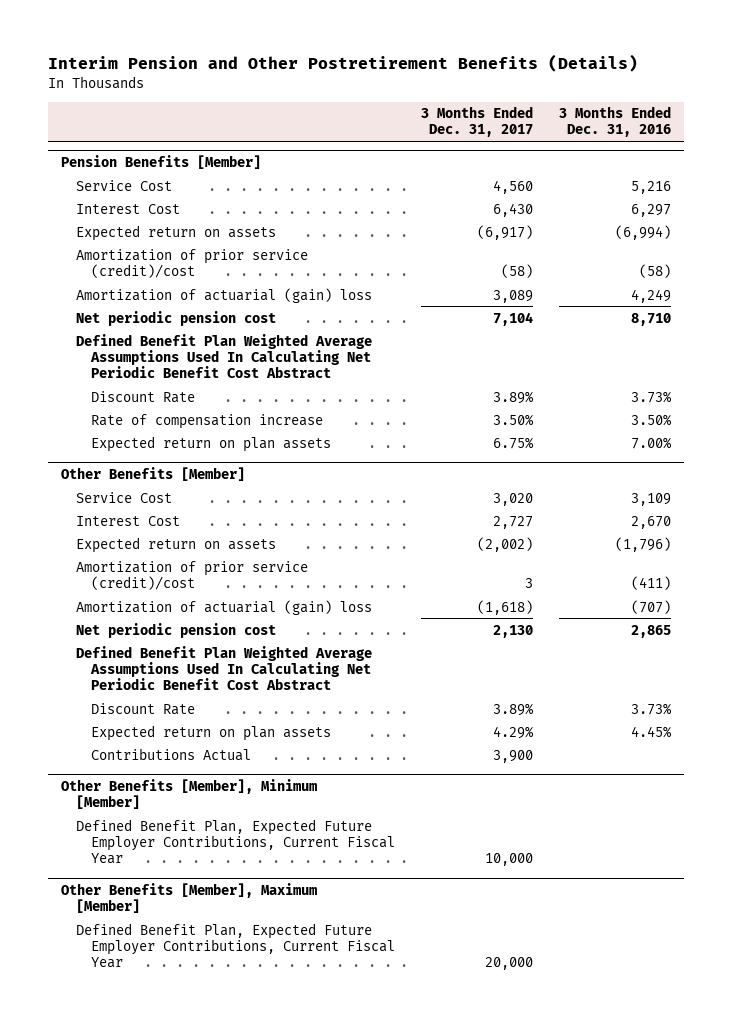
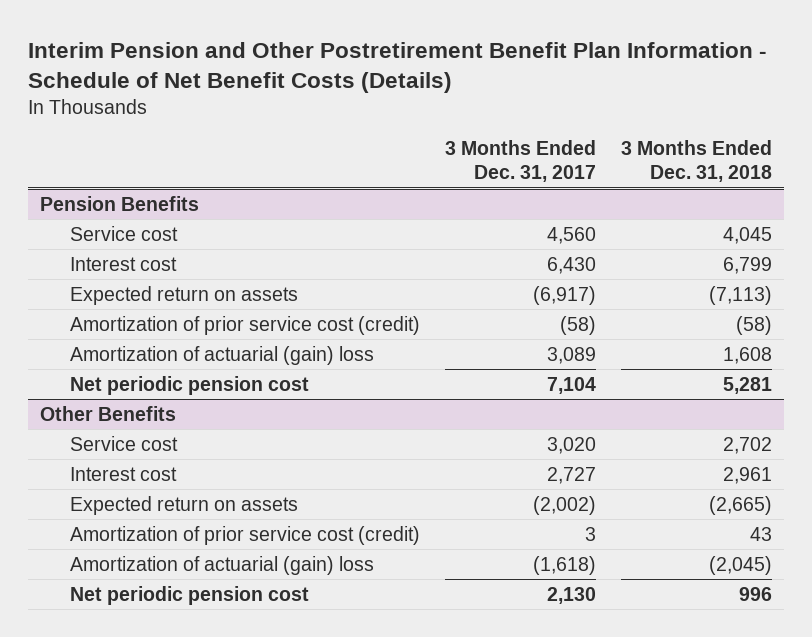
- Interim Pension and Other Postretirement Benefits (Details)
+ Interim Pension and Other Postretirement Benefit Plan Information - Schedule of Net Benefit Costs (Details)
- | 3 Months Ended Dec. 31, 2017 | 3 Months Ended Dec. 31, 2016
+ | 3 Months Ended Dec. 31, 2017 | 3 Months Ended Dec. 31, 2018
- Pension Benefits [Member]
- Service Cost | 4,560 | 5,216
- Interest Cost | 6,430 | 6,297
+ Pension Benefits
+ Service cost | 4,560 | 4,045
+ Interest cost | 6,430 | 6,799
- Amortization of prior service (credit)/cost | (58) | (58)
+ Amortization of prior service cost (credit) | (58) | (58)
- Defined Benefit Plan Weighted Average Assumptions Used In Calculating Net Periodic Benefit Cost Abstract
- Discount Rate | 3.89% | 3.73%
- Rate of compensation increase | 3.50% | 3.50%
- Expected return on plan assets | 6.75% | 7.00%
- Other Benefits [Member]
- Service Cost | 3,020 | 3,109
- Interest Cost | 2,727 | 2,670
+ Other Benefits
+ Service cost | 3,020 | 2,702
+ Interest cost | 2,727 | 2,961
- Amortization of prior service (credit)/cost | 3 | (411)
+ Amortization of prior service cost (credit) | 3 | 43
- Defined Benefit Plan Weighted Average Assumptions Used In Calculating Net Periodic Benefit Cost Abstract
- Discount Rate | 3.89% | 3.73%
- Expected return on plan assets | 4.29% | 4.45%
- Contributions Actual | 3,900 |
- Other Benefits [Member], Minimum [Member]
- Defined Benefit Plan, Expected Future Employer Contributions, Current Fiscal Year | 10,000 |
- Other Benefits [Member], Maximum [Member]
- Defined Benefit Plan, Expected Future Employer Contributions, Current Fiscal Year | 20,000 |

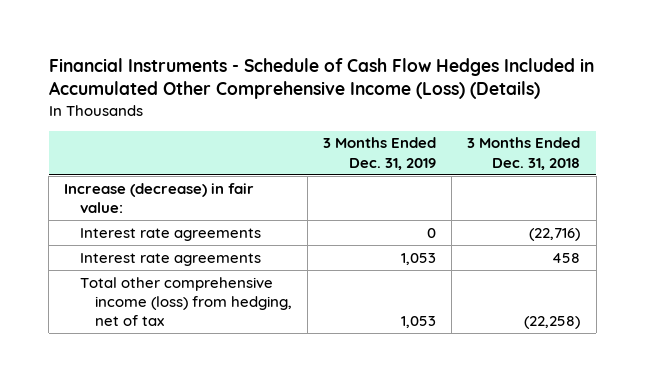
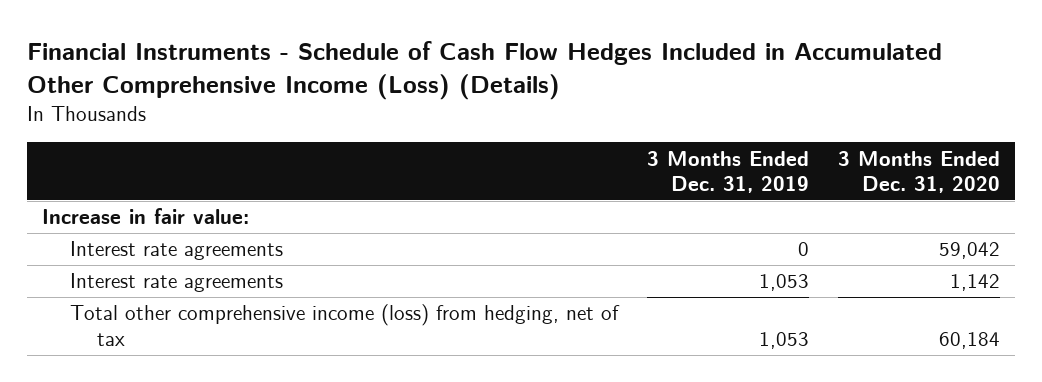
- | 3 Months Ended Dec. 31, 2019 | 3 Months Ended Dec. 31, 2018
+ | 3 Months Ended Dec. 31, 2019 | 3 Months Ended Dec. 31, 2020
- Increase (decrease) in fair value:
+ Increase in fair value:

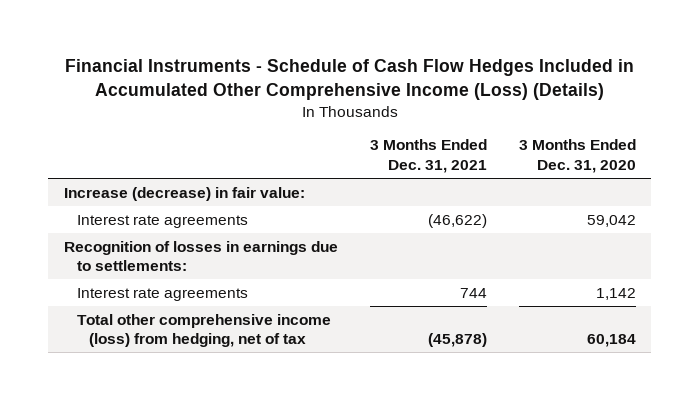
- | 3 Months Ended Dec. 31, 2019 | 3 Months Ended Dec. 31, 2020
+ | 3 Months Ended Dec. 31, 2021 | 3 Months Ended Dec. 31, 2020
- Increase in fair value:
+ Increase (decrease) in fair value:
+ Recognition of losses in earnings due to settlements:

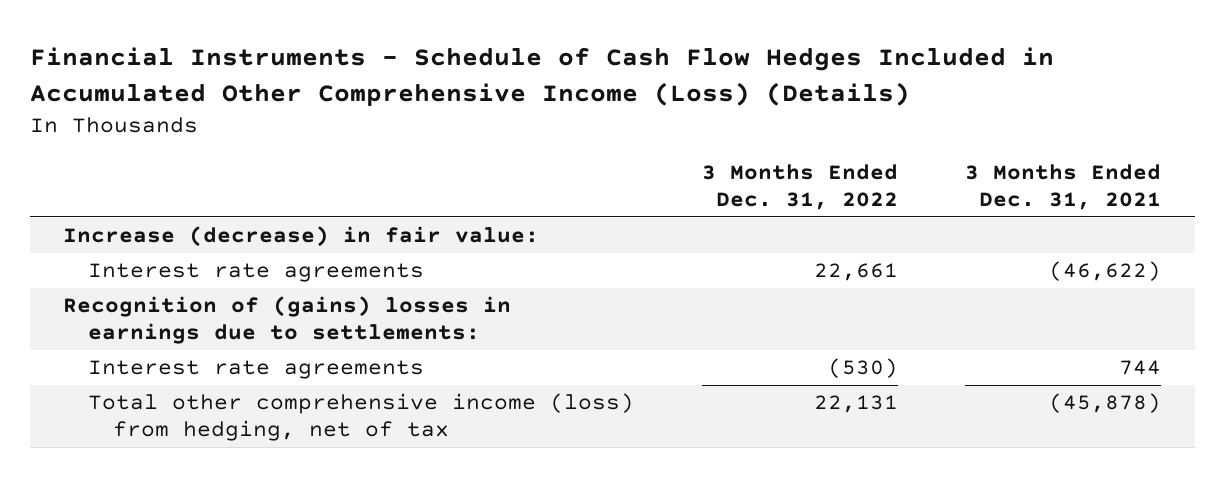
- | 3 Months Ended Dec. 31, 2021 | 3 Months Ended Dec. 31, 2020
+ | 3 Months Ended Dec. 31, 2022 | 3 Months Ended Dec. 31, 2021
- Recognition of losses in earnings due to settlements:
+ Recognition of (gains) losses in earnings due to settlements:

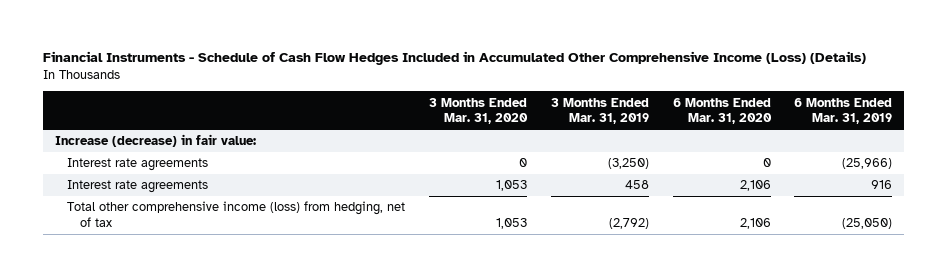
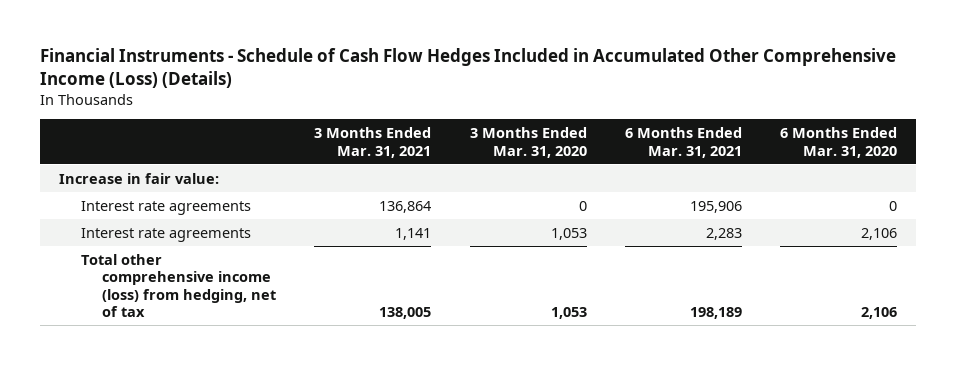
- | 3 Months Ended Mar. 31, 2020 | 3 Months Ended Mar. 31, 2019 | 6 Months Ended Mar. 31, 2020 | 6 Months Ended Mar. 31, 2019
+ | 3 Months Ended Mar. 31, 2021 | 3 Months Ended Mar. 31, 2020 | 6 Months Ended Mar. 31, 2021 | 6 Months Ended Mar. 31, 2020
- Increase (decrease) in fair value:
+ Increase in fair value:

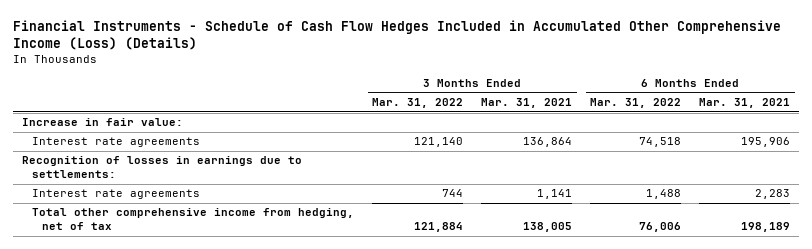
- | 3 Months Ended Mar. 31, 2021 | 3 Months Ended Mar. 31, 2020 | 6 Months Ended Mar. 31, 2021 | 6 Months Ended Mar. 31, 2020
+ | 3 Months Ended Mar. 31, 2022 | 3 Months Ended Mar. 31, 2021 | 6 Months Ended Mar. 31, 2022 | 6 Months Ended Mar. 31, 2021
+ Recognition of losses in earnings due to settlements:
- Total other comprehensive income (loss) from hedging, net of tax | 138,005 | 1,053 | 198,189 | 2,106
+ Total other comprehensive income from hedging, net of tax | 121,884 | 138,005 | 76,006 | 198,189

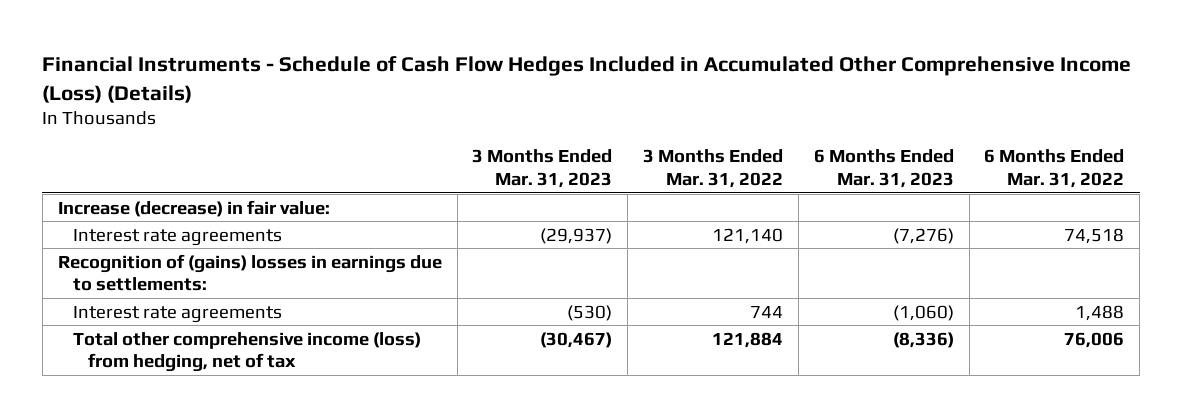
- | 3 Months Ended Mar. 31, 2022 | 3 Months Ended Mar. 31, 2021 | 6 Months Ended Mar. 31, 2022 | 6 Months Ended Mar. 31, 2021
+ | 3 Months Ended Mar. 31, 2023 | 3 Months Ended Mar. 31, 2022 | 6 Months Ended Mar. 31, 2023 | 6 Months Ended Mar. 31, 2022
- Increase in fair value:
+ Increase (decrease) in fair value:
- Recognition of losses in earnings due to settlements:
+ Recognition of (gains) losses in earnings due to settlements:
- Total other comprehensive income from hedging, net of tax | 121,884 | 138,005 | 76,006 | 198,189
+ Total other comprehensive income (loss) from hedging, net of tax | (30,467) | 121,884 | (8,336) | 76,006

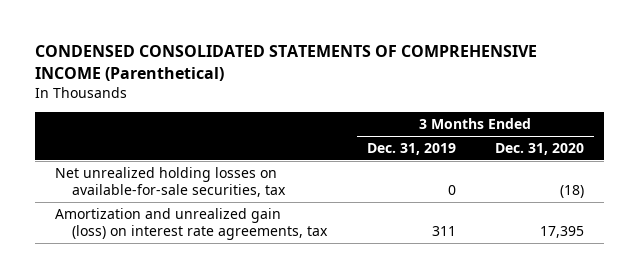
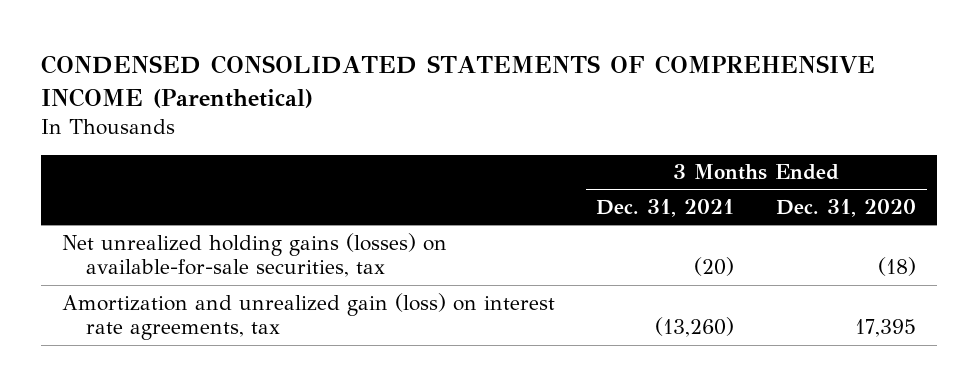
- | 3 Months Ended Dec. 31, 2019 | 3 Months Ended Dec. 31, 2020
+ | 3 Months Ended Dec. 31, 2021 | 3 Months Ended Dec. 31, 2020
- Net unrealized holding losses on available-for-sale securities, tax | 0 | (18)
+ Net unrealized holding gains (losses) on available-for-sale securities, tax | (20) | (18)

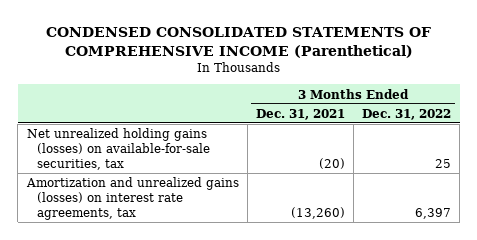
- | 3 Months Ended Dec. 31, 2021 | 3 Months Ended Dec. 31, 2020
+ | 3 Months Ended Dec. 31, 2021 | 3 Months Ended Dec. 31, 2022
- Amortization and unrealized gain (loss) on interest rate agreements, tax | (13,260) | 17,395
+ Amortization and unrealized gains (losses) on interest rate agreements, tax | (13,260) | 6,397

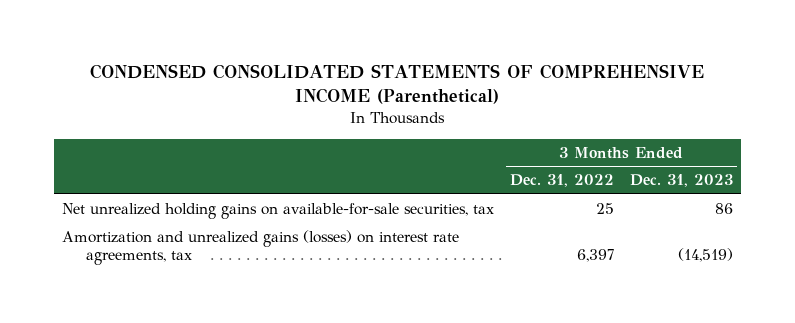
- | 3 Months Ended Dec. 31, 2021 | 3 Months Ended Dec. 31, 2022
+ | 3 Months Ended Dec. 31, 2022 | 3 Months Ended Dec. 31, 2023
- Net unrealized holding gains (losses) on available-for-sale securities, tax | (20) | 25
+ Net unrealized holding gains on available-for-sale securities, tax | 25 | 86

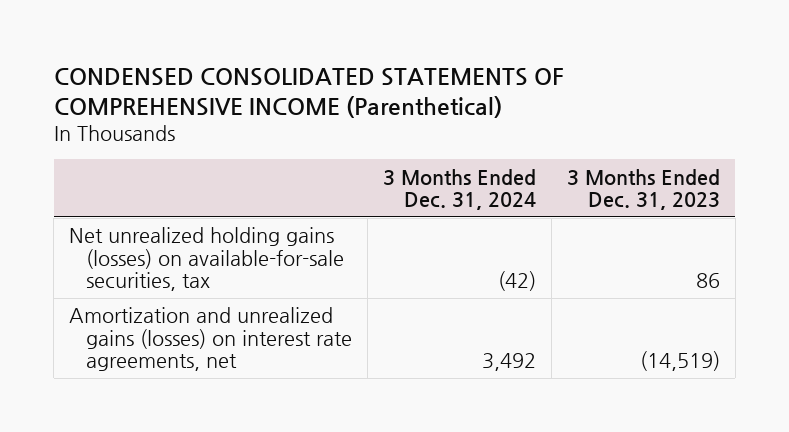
- | 3 Months Ended Dec. 31, 2022 | 3 Months Ended Dec. 31, 2023
+ | 3 Months Ended Dec. 31, 2024 | 3 Months Ended Dec. 31, 2023
- Net unrealized holding gains on available-for-sale securities, tax | 25 | 86
- Amortization and unrealized gains (losses) on interest rate agreements, tax | 6,397 | (14,519)
+ Net unrealized holding gains (losses) on available-for-sale securities, tax | (42) | 86
+ Amortization and unrealized gains (losses) on interest rate agreements, net | 3,492 | (14,519)

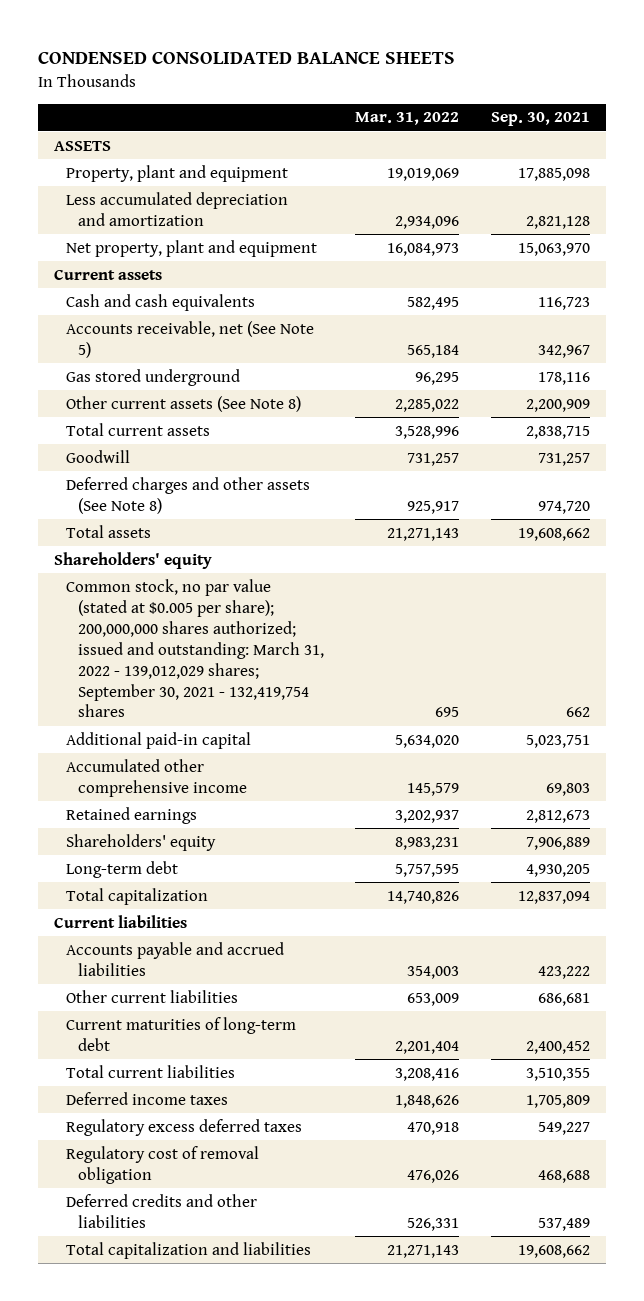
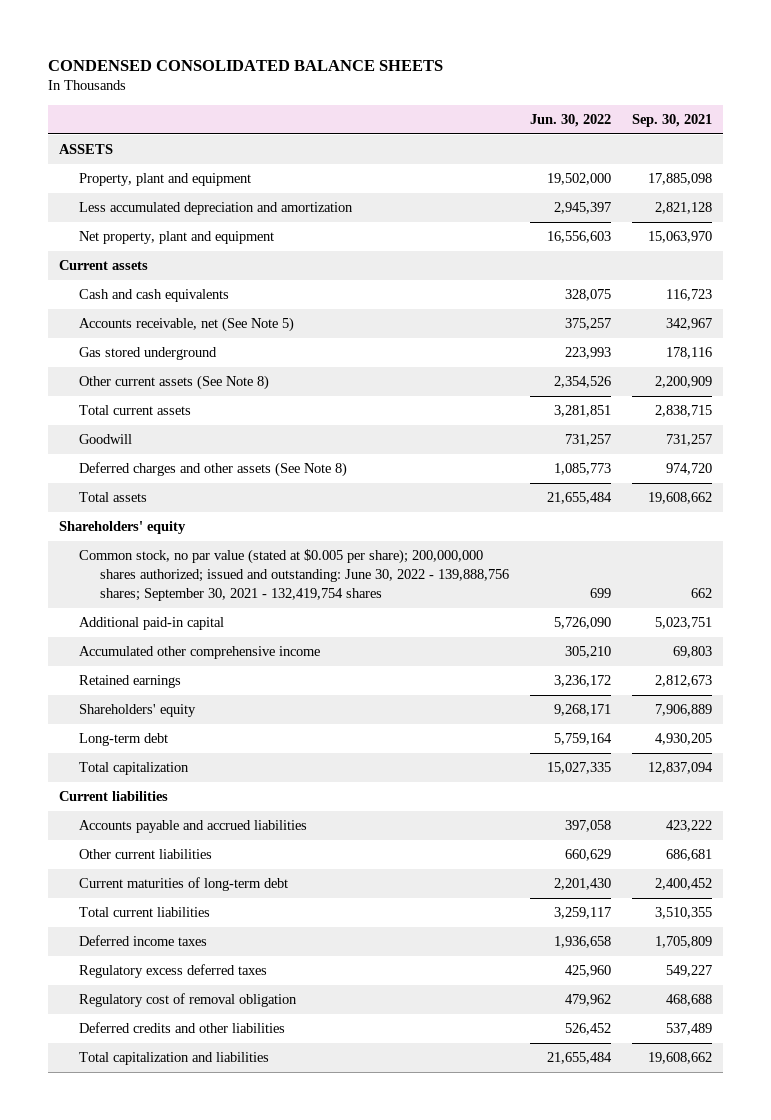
- | Mar. 31, 2022 | Sep. 30, 2021
+ | Jun. 30, 2022 | Sep. 30, 2021
- Common stock, no par value (stated at $0.005 per share); 200,000,000 shares authorized; issued and outstanding: March 31, 2022 - 139,012,029 shares; September 30, 2021 - 132,419,754 shares | 695 | 662
+ Common stock, no par value (stated at $0.005 per share); 200,000,000 shares authorized; issued and outstanding: June 30, 2022 - 139,888,756 shares; September 30, 2021 - 132,419,754 shares | 699 | 662

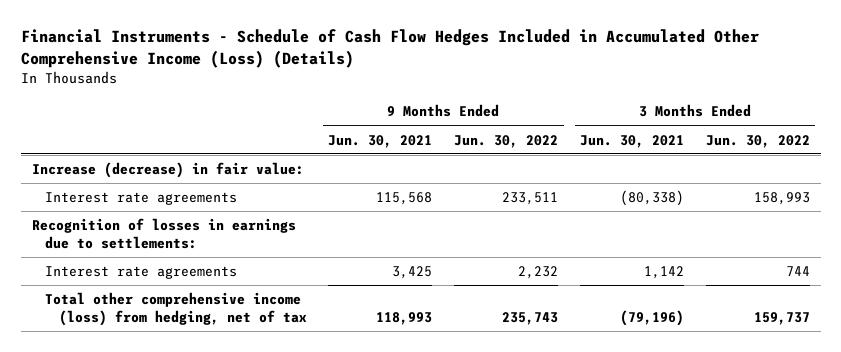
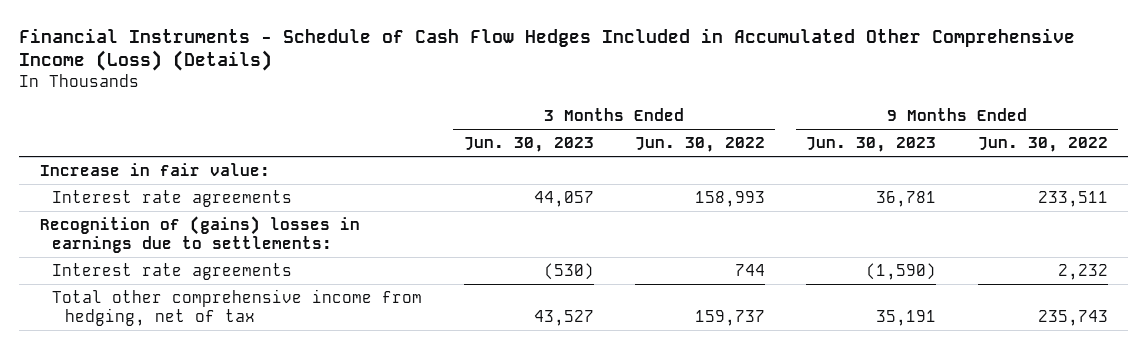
- | 9 Months Ended Jun. 30, 2021 | 9 Months Ended Jun. 30, 2022 | 3 Months Ended Jun. 30, 2021 | 3 Months Ended Jun. 30, 2022
+ | 3 Months Ended Jun. 30, 2023 | 3 Months Ended Jun. 30, 2022 | 9 Months Ended Jun. 30, 2023 | 9 Months Ended Jun. 30, 2022
- Increase (decrease) in fair value:
+ Increase in fair value:
- Recognition of losses in earnings due to settlements:
+ Recognition of (gains) losses in earnings due to settlements:
- Total other comprehensive income (loss) from hedging, net of tax | 118,993 | 235,743 | (79,196) | 159,737
+ Total other comprehensive income from hedging, net of tax | 43,527 | 159,737 | 35,191 | 235,743

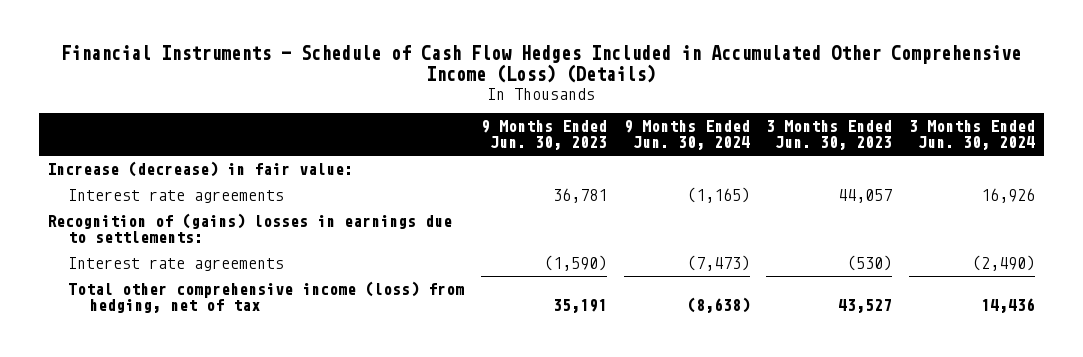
- | 3 Months Ended Jun. 30, 2023 | 3 Months Ended Jun. 30, 2022 | 9 Months Ended Jun. 30, 2023 | 9 Months Ended Jun. 30, 2022
+ | 9 Months Ended Jun. 30, 2023 | 9 Months Ended Jun. 30, 2024 | 3 Months Ended Jun. 30, 2023 | 3 Months Ended Jun. 30, 2024
- Increase in fair value:
+ Increase (decrease) in fair value:
- Total other comprehensive income from hedging, net of tax | 43,527 | 159,737 | 35,191 | 235,743
+ Total other comprehensive income (loss) from hedging, net of tax | 35,191 | (8,638) | 43,527 | 14,436

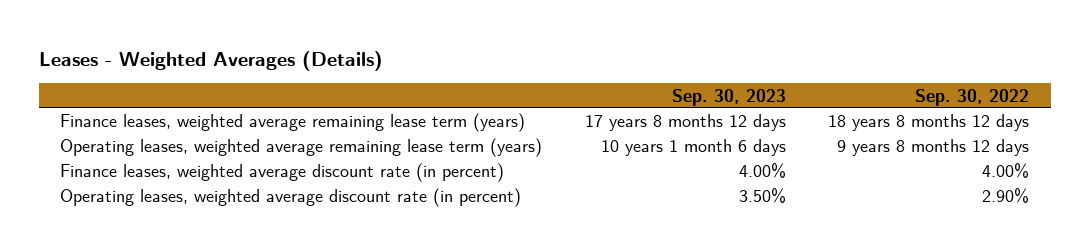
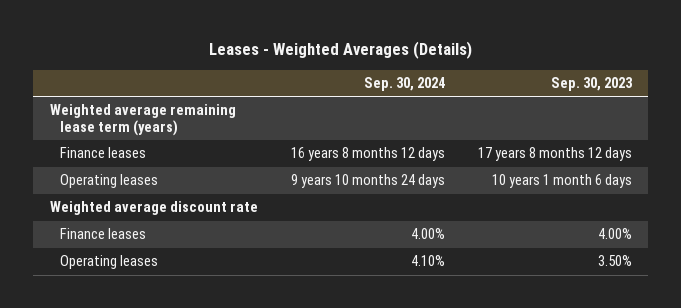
- | Sep. 30, 2023 | Sep. 30, 2022
+ | Sep. 30, 2024 | Sep. 30, 2023
- Finance leases, weighted average remaining lease term (years) | 17 years 8 months 12 days | 18 years 8 months 12 days
- Operating leases, weighted average remaining lease term (years) | 10 years 1 month 6 days | 9 years 8 months 12 days
- Finance leases, weighted average discount rate (in percent) | 4.00% | 4.00%
- Operating leases, weighted average discount rate (in percent) | 3.50% | 2.90%
+ Weighted average remaining lease term (years)
+ Finance leases | 16 years 8 months 12 days | 17 years 8 months 12 days
+ Operating leases | 9 years 10 months 24 days | 10 years 1 month 6 days
+ Weighted average discount rate
+ Finance leases | 4.00% | 4.00%
+ Operating leases | 4.10% | 3.50%

